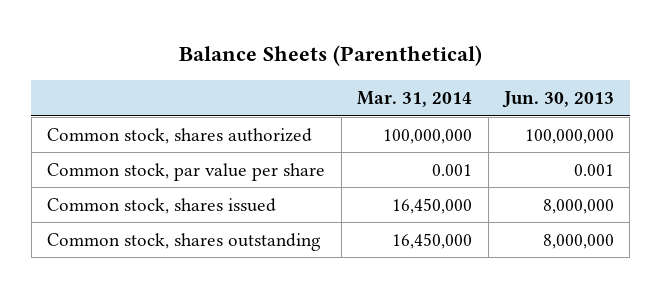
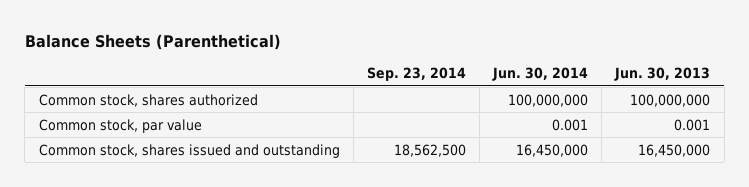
- | Mar. 31, 2014 | Jun. 30, 2013
+ | Sep. 23, 2014 | Jun. 30, 2014 | Jun. 30, 2013
- Common stock, par value per share | 0.001 | 0.001
- Common stock, shares issued | 16,450,000 | 8,000,000
- Common stock, shares outstanding | 16,450,000 | 8,000,000
+ Common stock, par value | | 0.001 | 0.001
+ Common stock, shares issued and outstanding | 18,562,500 | 16,450,000 | 16,450,000

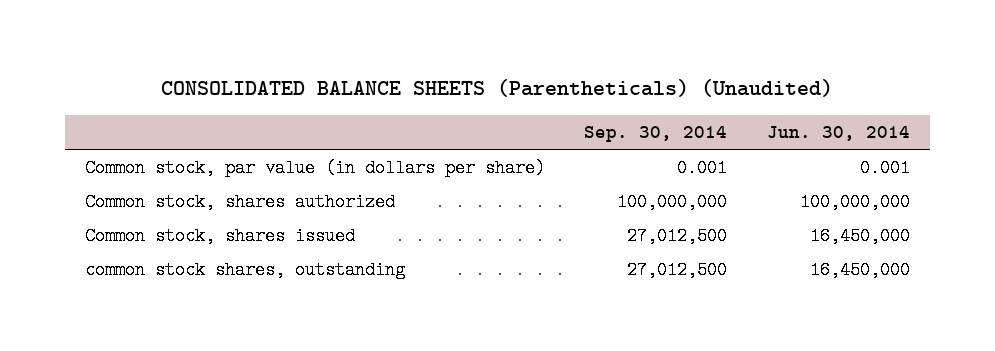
- Balance Sheets (Parenthetical)
+ CONSOLIDATED BALANCE SHEETS (Parentheticals) (Unaudited)
- | Sep. 23, 2014 | Jun. 30, 2014 | Jun. 30, 2013
+ | Sep. 30, 2014 | Jun. 30, 2014
+ Common stock, par value (in dollars per share) | 0.001 | 0.001
- Common stock, par value | | 0.001 | 0.001
- Common stock, shares issued and outstanding | 18,562,500 | 16,450,000 | 16,450,000
+ Common stock, shares issued | 27,012,500 | 16,450,000
+ common stock shares, outstanding | 27,012,500 | 16,450,000

